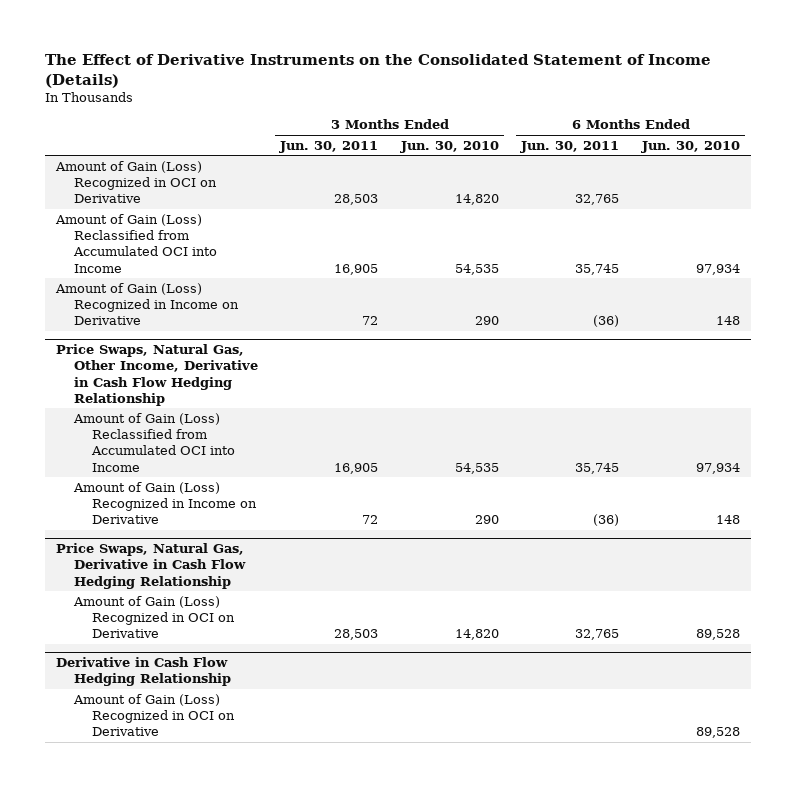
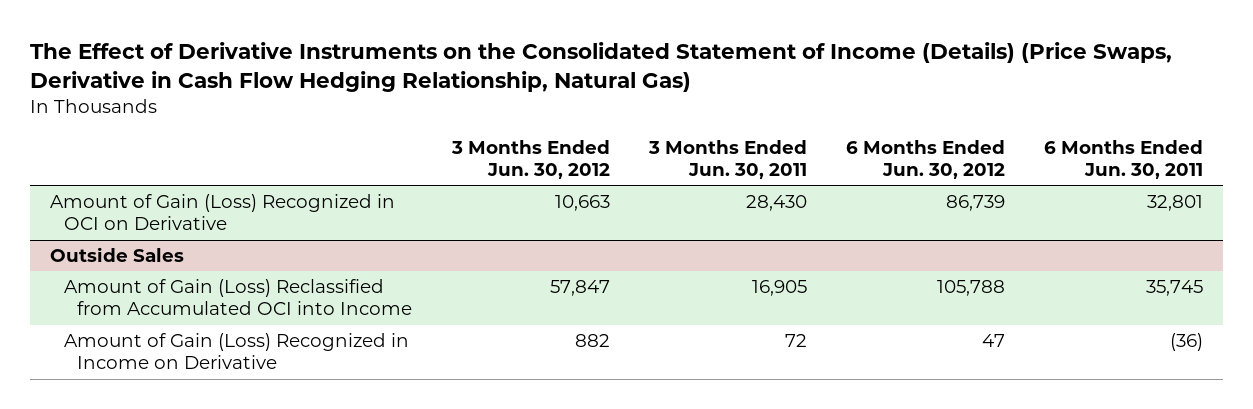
- The Effect of Derivative Instruments on the Consolidated Statement of Income (Details)
+ The Effect of Derivative Instruments on the Consolidated Statement of Income (Details) (Price Swaps, Derivative in Cash Flow Hedging Relationship, Natural Gas)
- | 3 Months Ended Jun. 30, 2011 | 3 Months Ended Jun. 30, 2010 | 6 Months Ended Jun. 30, 2011 | 6 Months Ended Jun. 30, 2010
+ | 3 Months Ended Jun. 30, 2012 | 3 Months Ended Jun. 30, 2011 | 6 Months Ended Jun. 30, 2012 | 6 Months Ended Jun. 30, 2011
- Amount of Gain (Loss) Recognized in OCI on Derivative | 28,503 | 14,820 | 32,765 |
- Amount of Gain (Loss) Reclassified from Accumulated OCI into Income | 16,905 | 54,535 | 35,745 | 97,934
- Amount of Gain (Loss) Recognized in Income on Derivative | 72 | 290 | (36) | 148
- Price Swaps, Natural Gas, Other Income, Derivative in Cash Flow Hedging Relationship
+ Amount of Gain (Loss) Recognized in OCI on Derivative | 10,663 | 28,430 | 86,739 | 32,801
+ Outside Sales
- Price Swaps, Natural Gas, Derivative in Cash Flow Hedging Relationship
- Amount of Gain (Loss) Recognized in OCI on Derivative | 28,503 | 14,820 | 32,765 | 89,528
- Derivative in Cash Flow Hedging Relationship
- Amount of Gain (Loss) Recognized in OCI on Derivative | | | | 89,528

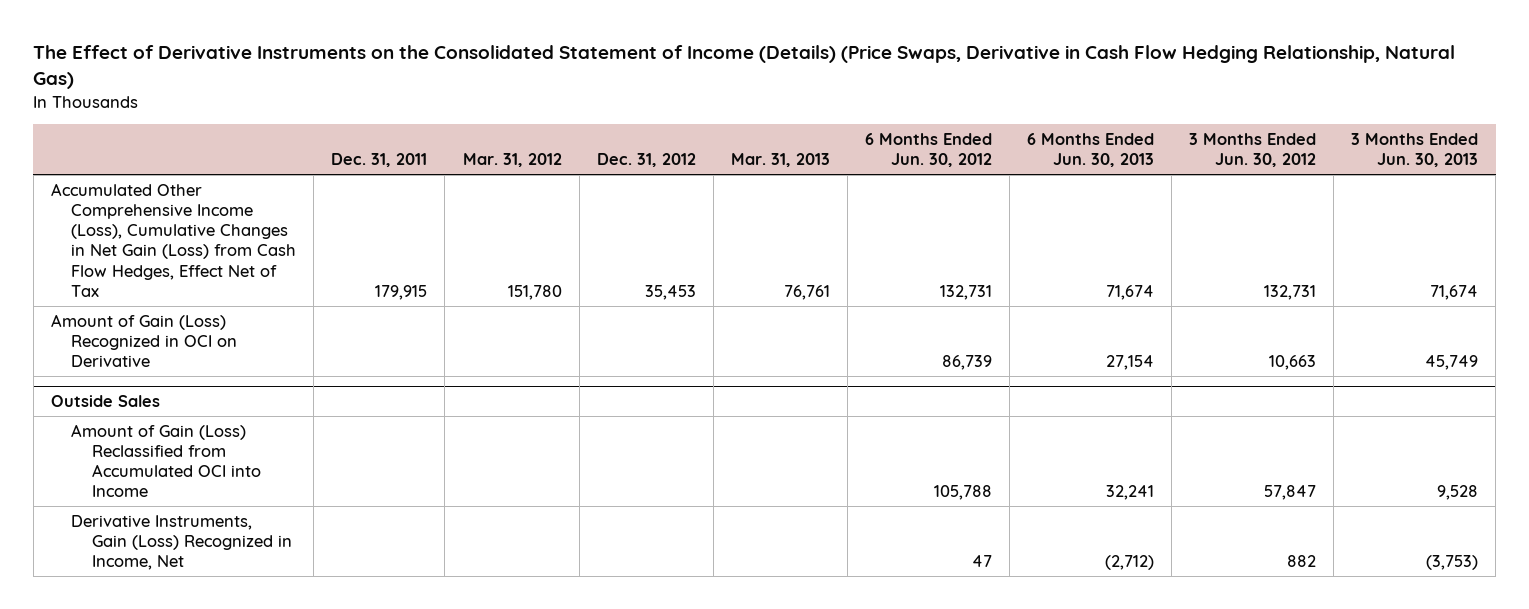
- | 3 Months Ended Jun. 30, 2012 | 3 Months Ended Jun. 30, 2011 | 6 Months Ended Jun. 30, 2012 | 6 Months Ended Jun. 30, 2011
+ | Dec. 31, 2011 | Mar. 31, 2012 | Dec. 31, 2012 | Mar. 31, 2013 | 6 Months Ended Jun. 30, 2012 | 6 Months Ended Jun. 30, 2013 | 3 Months Ended Jun. 30, 2012 | 3 Months Ended Jun. 30, 2013
+ Accumulated Other Comprehensive Income (Loss), Cumulative Changes in Net Gain (Loss) from Cash Flow Hedges, Effect Net of Tax | 179,915 | 151,780 | 35,453 | 76,761 | 132,731 | 71,674 | 132,731 | 71,674
@ Outside Sales
- Amount of Gain (Loss) Recognized in Income on Derivative | 882 | 72 | 47 | (36)
+ Derivative Instruments, Gain (Loss) Recognized in Income, Net | | | | | 47 | (2,712) | 882 | (3,753)

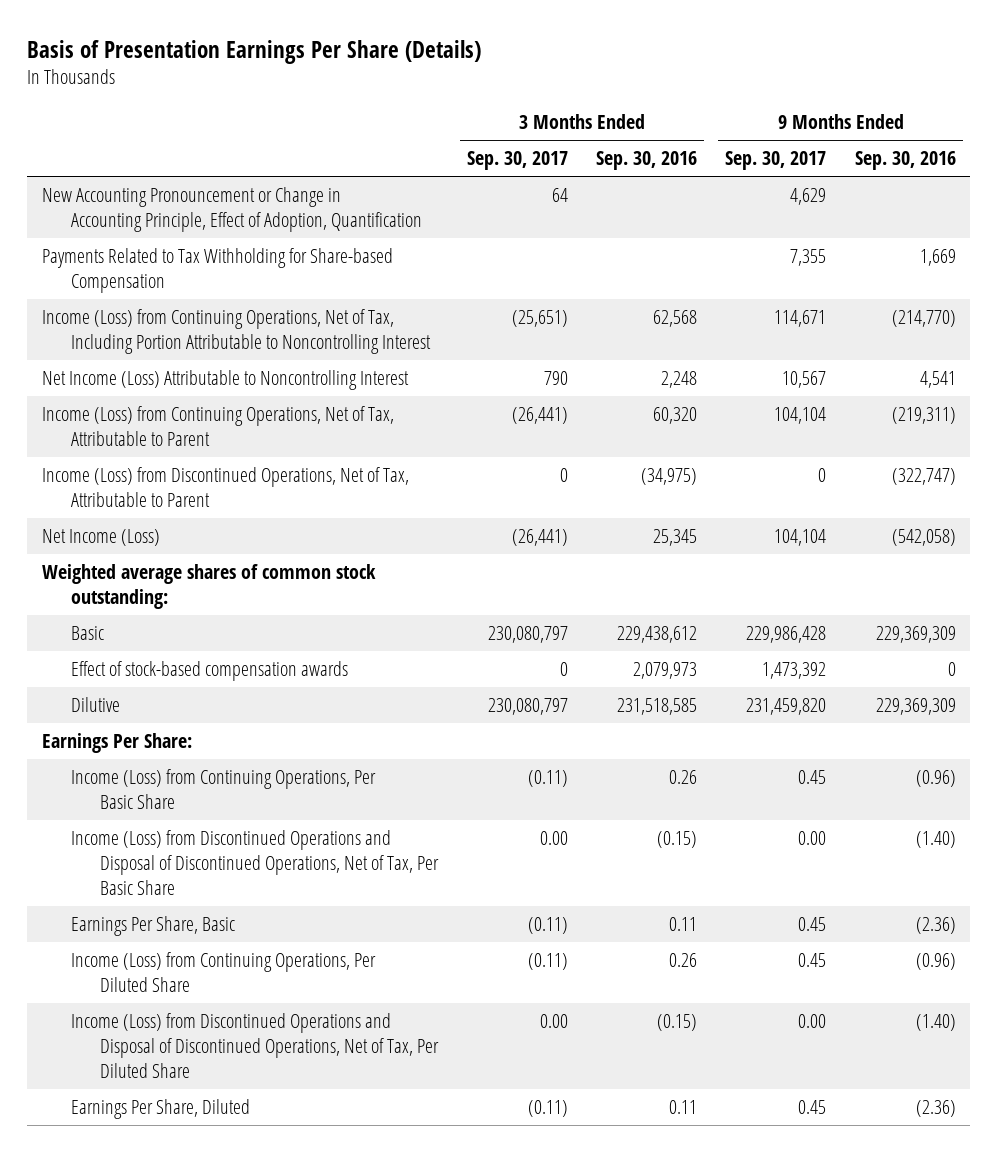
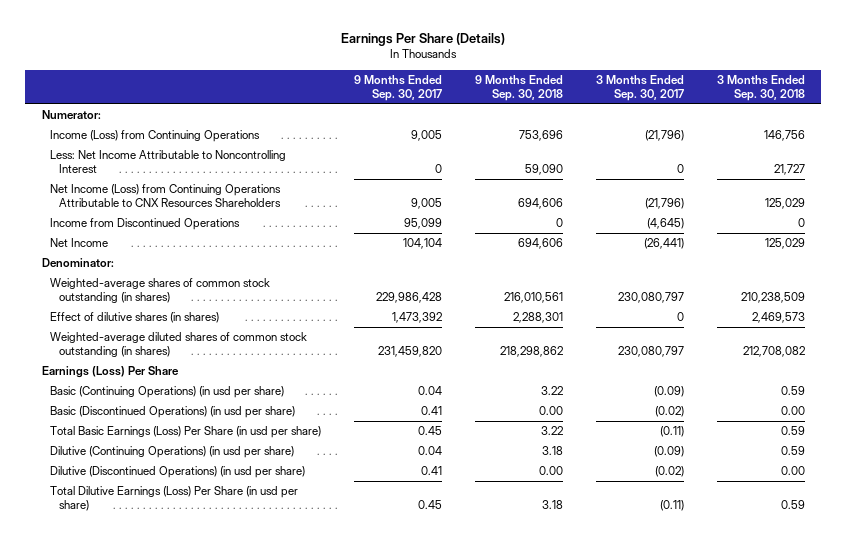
- Basis of Presentation Earnings Per Share (Details)
+ Earnings Per Share (Details)
- | 3 Months Ended Sep. 30, 2017 | 3 Months Ended Sep. 30, 2016 | 9 Months Ended Sep. 30, 2017 | 9 Months Ended Sep. 30, 2016
+ | 9 Months Ended Sep. 30, 2017 | 9 Months Ended Sep. 30, 2018 | 3 Months Ended Sep. 30, 2017 | 3 Months Ended Sep. 30, 2018
- New Accounting Pronouncement or Change in Accounting Principle, Effect of Adoption, Quantification | 64 | | 4,629 |
- Payments Related to Tax Withholding for Share-based Compensation | | | 7,355 | 1,669
- Income (Loss) from Continuing Operations, Net of Tax, Including Portion Attributable to Noncontrolling Interest | (25,651) | 62,568 | 114,671 | (214,770)
- Net Income (Loss) Attributable to Noncontrolling Interest | 790 | 2,248 | 10,567 | 4,541
- Income (Loss) from Continuing Operations, Net of Tax, Attributable to Parent | (26,441) | 60,320 | 104,104 | (219,311)
- Income (Loss) from Discontinued Operations, Net of Tax, Attributable to Parent | 0 | (34,975) | 0 | (322,747)
- Net Income (Loss) | (26,441) | 25,345 | 104,104 | (542,058)
- Weighted average shares of common stock outstanding:
- Basic | 230,080,797 | 229,438,612 | 229,986,428 | 229,369,309
- Effect of stock-based compensation awards | 0 | 2,079,973 | 1,473,392 | 0
- Dilutive | 230,080,797 | 231,518,585 | 231,459,820 | 229,369,309
- Earnings Per Share:
- Income (Loss) from Continuing Operations, Per Basic Share | (0.11) | 0.26 | 0.45 | (0.96)
- Income (Loss) from Discontinued Operations and Disposal of Discontinued Operations, Net of Tax, Per Basic Share | 0.00 | (0.15) | 0.00 | (1.40)
- Earnings Per Share, Basic | (0.11) | 0.11 | 0.45 | (2.36)
- Income (Loss) from Continuing Operations, Per Diluted Share | (0.11) | 0.26 | 0.45 | (0.96)
- Income (Loss) from Discontinued Operations and Disposal of Discontinued Operations, Net of Tax, Per Diluted Share | 0.00 | (0.15) | 0.00 | (1.40)
- Earnings Per Share, Diluted | (0.11) | 0.11 | 0.45 | (2.36)
+ Numerator:
+ Income (Loss) from Continuing Operations | 9,005 | 753,696 | (21,796) | 146,756
+ Less: Net Income Attributable to Noncontrolling Interest | 0 | 59,090 | 0 | 21,727
+ Net Income (Loss) from Continuing Operations Attributable to CNX Resources Shareholders | 9,005 | 694,606 | (21,796) | 125,029
+ Income from Discontinued Operations | 95,099 | 0 | (4,645) | 0
+ Net Income | 104,104 | 694,606 | (26,441) | 125,029
+ Denominator:
+ Weighted-average shares of common stock outstanding (in shares) | 229,986,428 | 216,010,561 | 230,080,797 | 210,238,509
+ Effect of dilutive shares (in shares) | 1,473,392 | 2,288,301 | 0 | 2,469,573
+ Weighted-average diluted shares of common stock outstanding (in shares) | 231,459,820 | 218,298,862 | 230,080,797 | 212,708,082
+ Earnings (Loss) Per Share
+ Basic (Continuing Operations) (in usd per share) | 0.04 | 3.22 | (0.09) | 0.59
+ Basic (Discontinued Operations) (in usd per share) | 0.41 | 0.00 | (0.02) | 0.00
+ Total Basic Earnings (Loss) Per Share (in usd per share) | 0.45 | 3.22 | (0.11) | 0.59
+ Dilutive (Continuing Operations) (in usd per share) | 0.04 | 3.18 | (0.09) | 0.59
+ Dilutive (Discontinued Operations) (in usd per share) | 0.41 | 0.00 | (0.02) | 0.00
+ Total Dilutive Earnings (Loss) Per Share (in usd per share) | 0.45 | 3.18 | (0.11) | 0.59

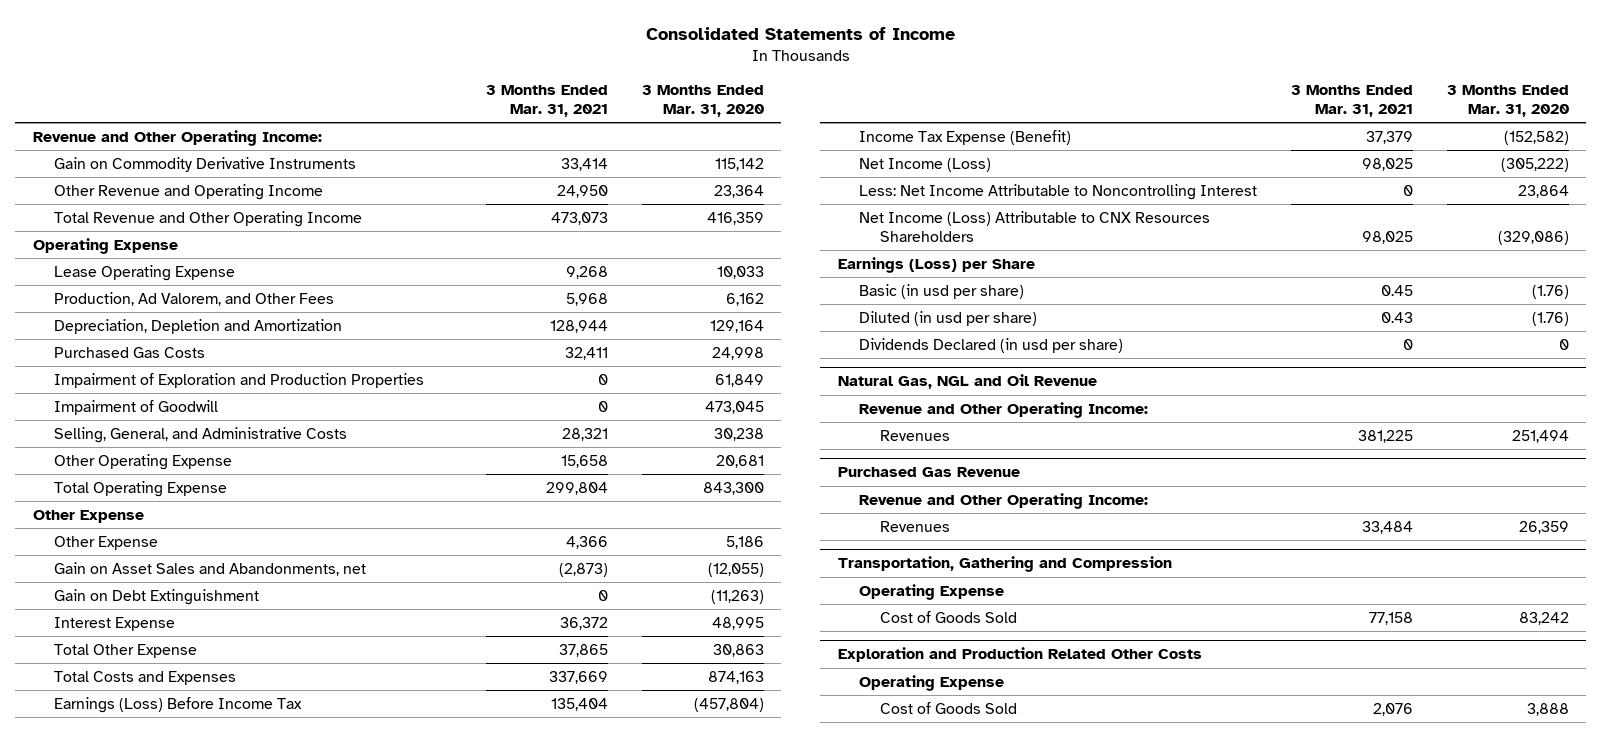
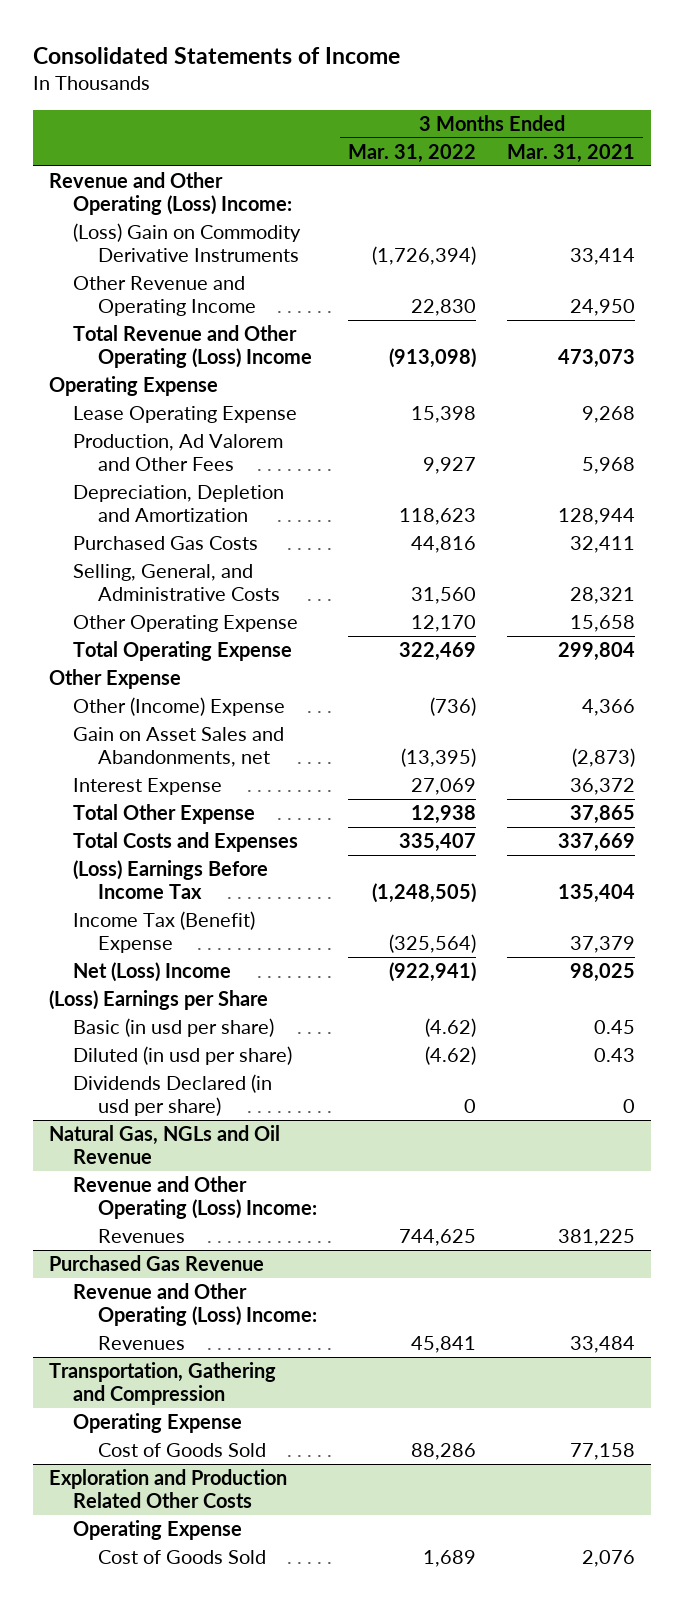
- | 3 Months Ended Mar. 31, 2021 | 3 Months Ended Mar. 31, 2020
+ | 3 Months Ended Mar. 31, 2022 | 3 Months Ended Mar. 31, 2021
- Revenue and Other Operating Income:
- Gain on Commodity Derivative Instruments | 33,414 | 115,142
+ Revenue and Other Operating (Loss) Income:
+ (Loss) Gain on Commodity Derivative Instruments | (1,726,394) | 33,414
- Total Revenue and Other Operating Income | 473,073 | 416,359
+ Total Revenue and Other Operating (Loss) Income | (913,098) | 473,073
- Production, Ad Valorem, and Other Fees | 5,968 | 6,162
+ Production, Ad Valorem and Other Fees | 9,927 | 5,968
- Impairment of Exploration and Production Properties | 0 | 61,849
- Impairment of Goodwill | 0 | 473,045
- Other Expense | 4,366 | 5,186
+ Other (Income) Expense | (736) | 4,366
- Gain on Debt Extinguishment | 0 | (11,263)
- Earnings (Loss) Before Income Tax | 135,404 | (457,804)
- Income Tax Expense (Benefit) | 37,379 | (152,582)
- Net Income (Loss) | 98,025 | (305,222)
- Less: Net Income Attributable to Noncontrolling Interest | 0 | 23,864
- Net Income (Loss) Attributable to CNX Resources Shareholders | 98,025 | (329,086)
- Earnings (Loss) per Share
+ (Loss) Earnings Before Income Tax | (1,248,505) | 135,404
+ Income Tax (Benefit) Expense | (325,564) | 37,379
+ Net (Loss) Income | (922,941) | 98,025
+ (Loss) Earnings per Share
- Natural Gas, NGL and Oil Revenue
- Revenue and Other Operating Income:
+ Natural Gas, NGLs and Oil Revenue
+ Revenue and Other Operating (Loss) Income:
@ Purchased Gas Revenue
- Revenue and Other Operating Income:
+ Revenue and Other Operating (Loss) Income:

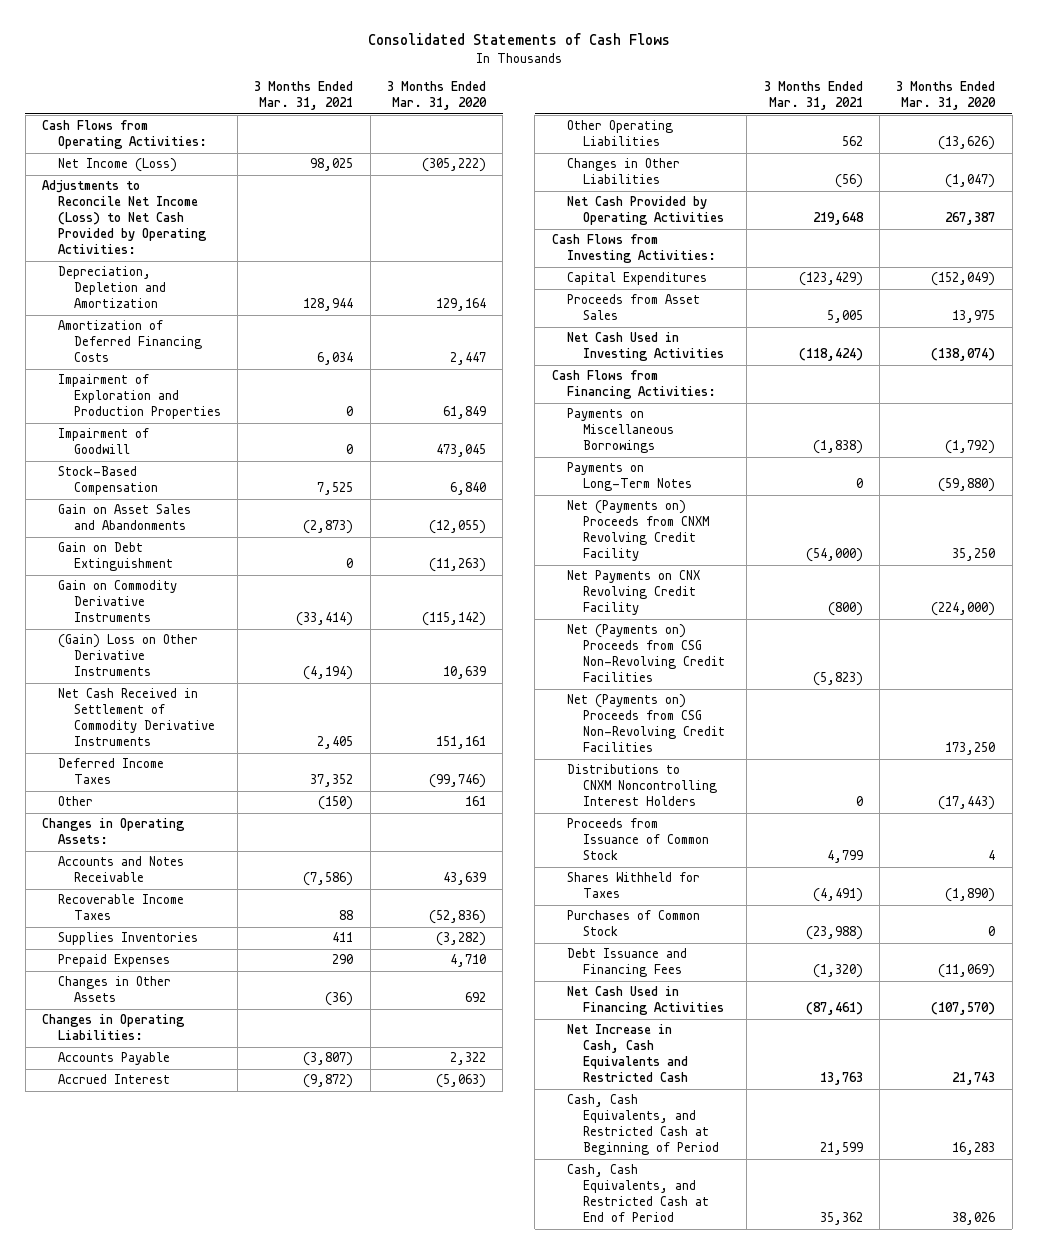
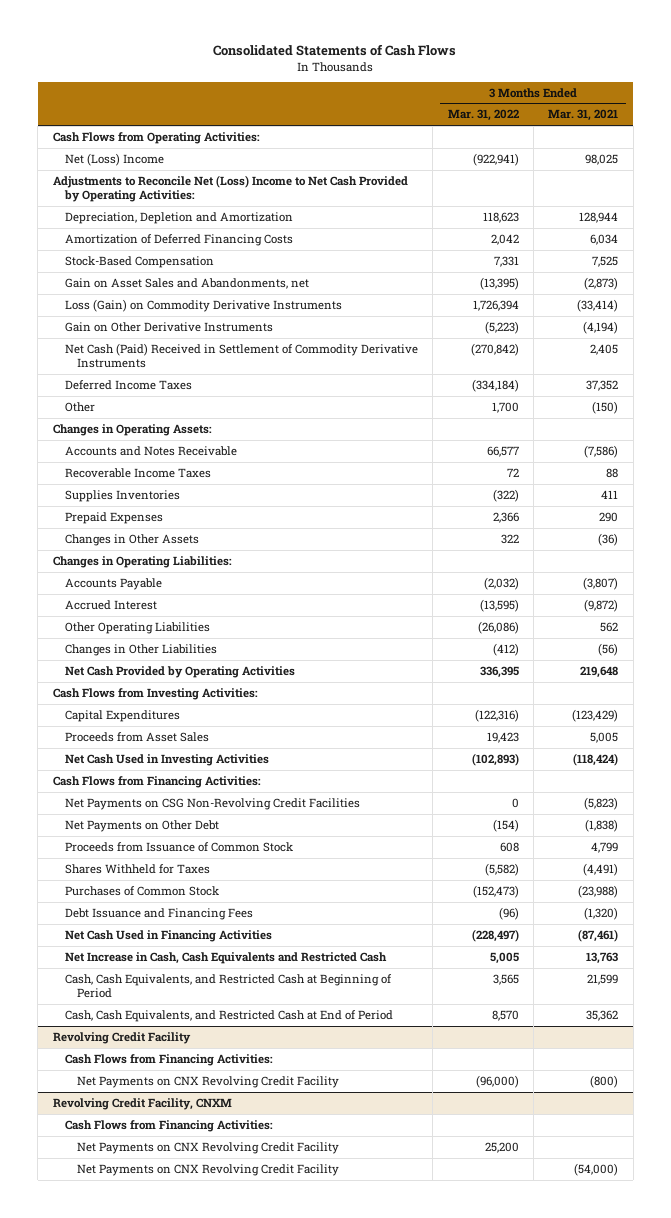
- | 3 Months Ended Mar. 31, 2021 | 3 Months Ended Mar. 31, 2020
+ | 3 Months Ended Mar. 31, 2022 | 3 Months Ended Mar. 31, 2021
- Net Income (Loss) | 98,025 | (305,222)
- Adjustments to Reconcile Net Income (Loss) to Net Cash Provided by Operating Activities:
+ Net (Loss) Income | (922,941) | 98,025
+ Adjustments to Reconcile Net (Loss) Income to Net Cash Provided by Operating Activities:
- Impairment of Exploration and Production Properties | 0 | 61,849
- Impairment of Goodwill | 0 | 473,045
- Gain on Asset Sales and Abandonments | (2,873) | (12,055)
- Gain on Debt Extinguishment | 0 | (11,263)
- Gain on Commodity Derivative Instruments | (33,414) | (115,142)
- (Gain) Loss on Other Derivative Instruments | (4,194) | 10,639
- Net Cash Received in Settlement of Commodity Derivative Instruments | 2,405 | 151,161
+ Gain on Asset Sales and Abandonments, net | (13,395) | (2,873)
+ Loss (Gain) on Commodity Derivative Instruments | 1,726,394 | (33,414)
+ Gain on Other Derivative Instruments | (5,223) | (4,194)
+ Net Cash (Paid) Received in Settlement of Commodity Derivative Instruments | (270,842) | 2,405
- Payments on Miscellaneous Borrowings | (1,838) | (1,792)
- Payments on Long-Term Notes | 0 | (59,880)
- Net (Payments on) Proceeds from CNXM Revolving Credit Facility | (54,000) | 35,250
- Net Payments on CNX Revolving Credit Facility | (800) | (224,000)
- Net (Payments on) Proceeds from CSG Non-Revolving Credit Facilities | (5,823) |
- Net (Payments on) Proceeds from CSG Non-Revolving Credit Facilities | | 173,250
- Distributions to CNXM Noncontrolling Interest Holders | 0 | (17,443)
+ Net Payments on CSG Non-Revolving Credit Facilities | 0 | (5,823)
+ Net Payments on Other Debt | (154) | (1,838)
+ Revolving Credit Facility
+ Cash Flows from Financing Activities:
+ Net Payments on CNX Revolving Credit Facility | (96,000) | (800)
+ Revolving Credit Facility, CNXM
+ Cash Flows from Financing Activities:
+ Net Payments on CNX Revolving Credit Facility | 25,200 |
+ Net Payments on CNX Revolving Credit Facility | | (54,000)

